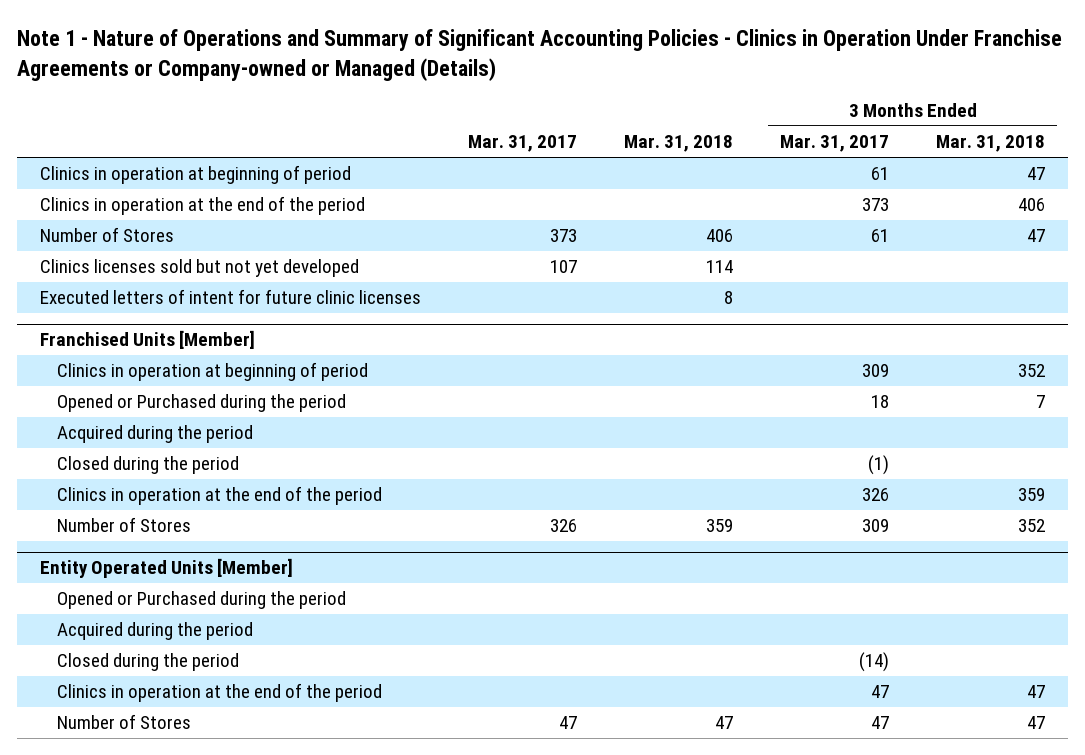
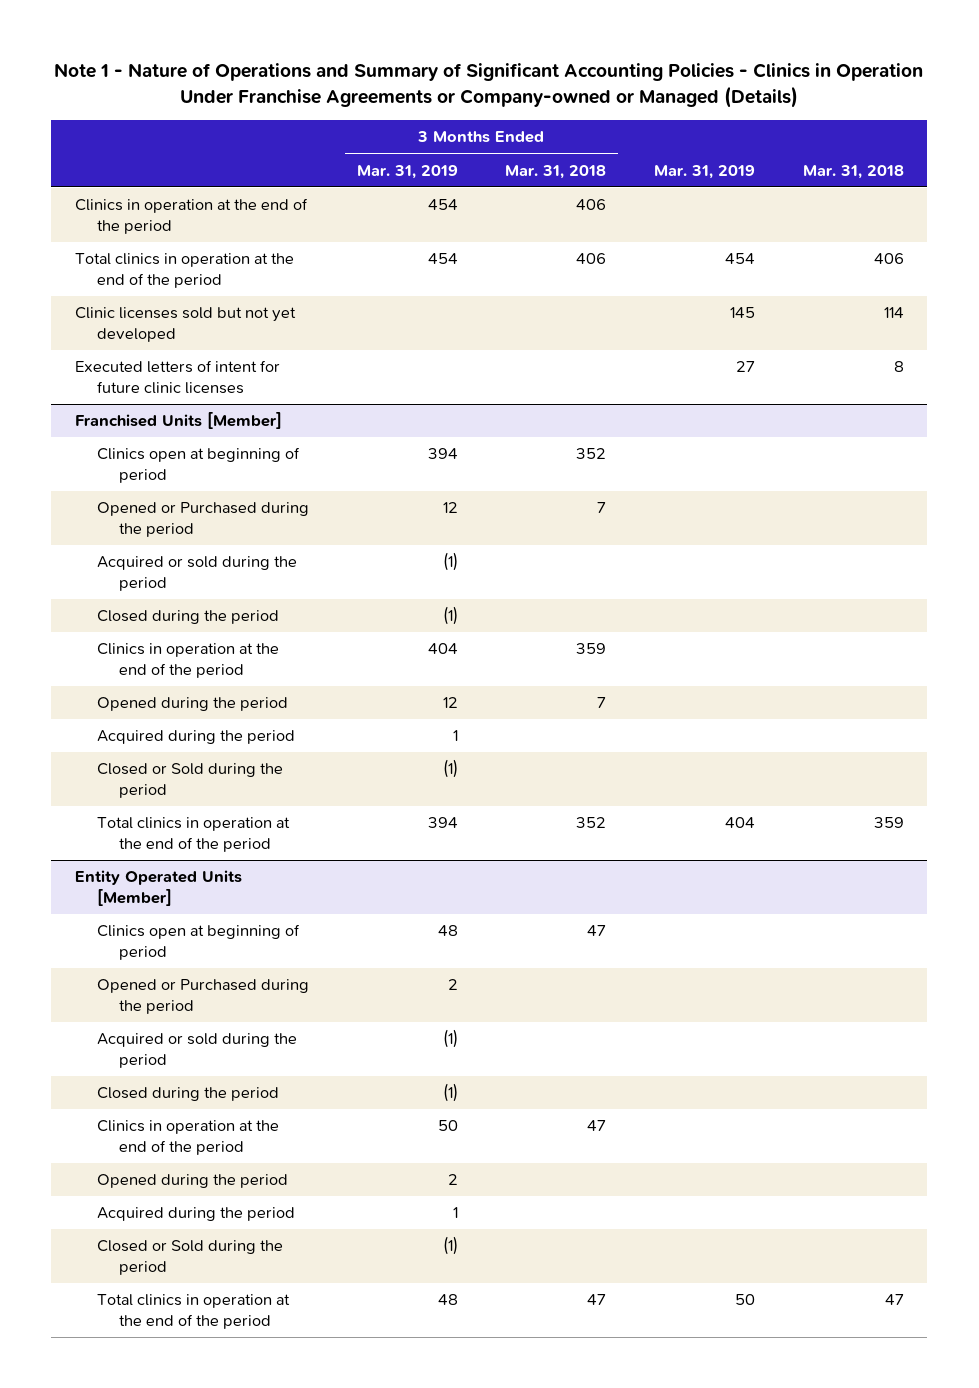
- | Mar. 31, 2017 | Mar. 31, 2018 | 3 Months Ended Mar. 31, 2017 | 3 Months Ended Mar. 31, 2018
+ | 3 Months Ended Mar. 31, 2019 | 3 Months Ended Mar. 31, 2018 | Mar. 31, 2019 | Mar. 31, 2018
- Clinics in operation at beginning of period | | | 61 | 47
- Number of Stores | 373 | 406 | 61 | 47
- Clinics licenses sold but not yet developed | 107 | 114 | |
+ Total clinics in operation at the end of the period | 454 | 406 | 454 | 406
+ Clinic licenses sold but not yet developed | | | 145 | 114
@ Franchised Units [Member]
- Clinics in operation at beginning of period | | | 309 | 352
+ Clinics open at beginning of period | 394 | 352 | |
+ Acquired or sold during the period | (1) | | |
- Number of Stores | 326 | 359 | 309 | 352
+ Opened during the period | 12 | 7 | |
moved down: Acquired during the period | 1 | | |
+ Closed or Sold during the period | (1) | | |
+ Total clinics in operation at the end of the period | 394 | 352 | 404 | 359
@ Entity Operated Units [Member]
+ Clinics open at beginning of period | 48 | 47 | |
+ Acquired or sold during the period | (1) | | |
- Number of Stores | 47 | 47 | 47 | 47
+ Opened during the period | 2 | | |
moved down: Acquired during the period | 1 | | |
+ Closed or Sold during the period | (1) | | |
+ Total clinics in operation at the end of the period | 48 | 47 | 50 | 47

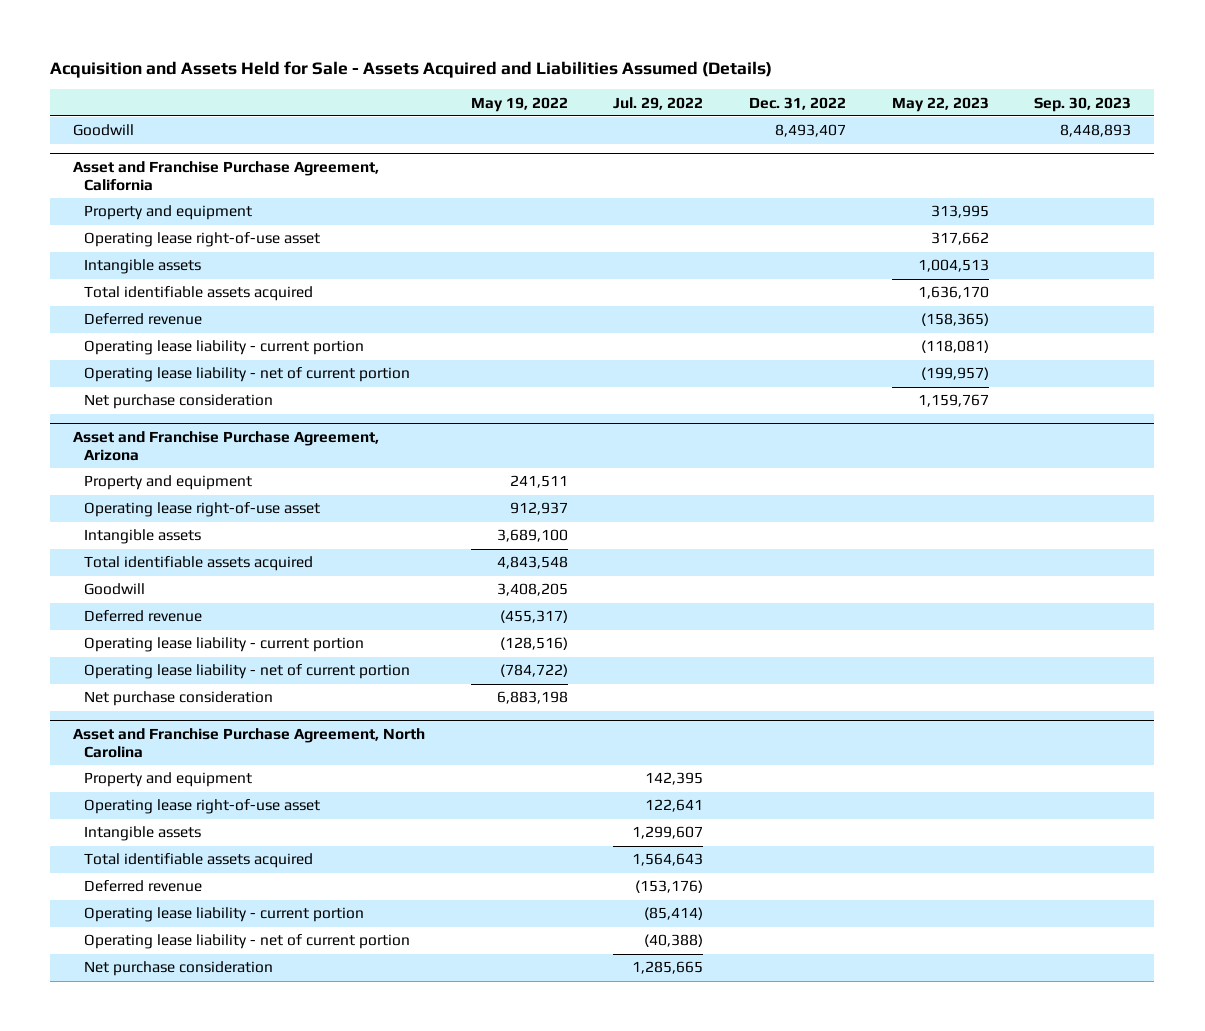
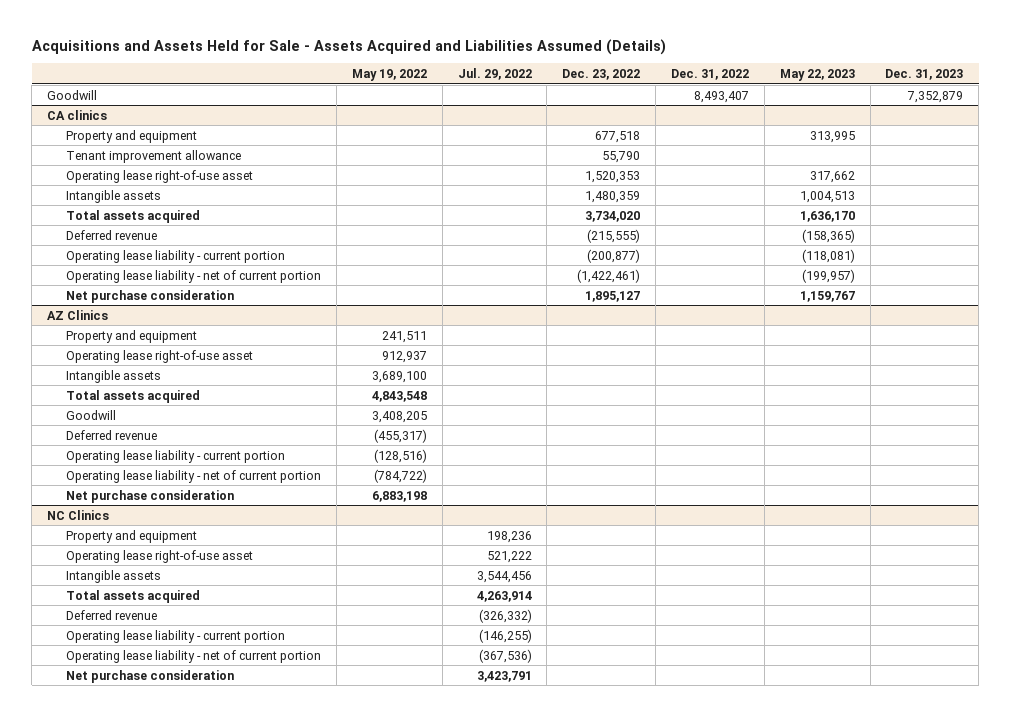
- Acquisition and Assets Held for Sale - Assets Acquired and Liabilities Assumed (Details)
+ Acquisitions and Assets Held for Sale - Assets Acquired and Liabilities Assumed (Details)
- | May 19, 2022 | Jul. 29, 2022 | Dec. 31, 2022 | May 22, 2023 | Sep. 30, 2023
+ | May 19, 2022 | Jul. 29, 2022 | Dec. 23, 2022 | Dec. 31, 2022 | May 22, 2023 | Dec. 31, 2023
- Asset and Franchise Purchase Agreement, California
+ CA clinics
+ Tenant improvement allowance | | | 55,790 | | |
- Total identifiable assets acquired | | | | 1,636,170 |
+ Total assets acquired | | | 3,734,020 | | 1,636,170 |
- Asset and Franchise Purchase Agreement, Arizona
+ AZ Clinics
- Total identifiable assets acquired | 4,843,548 | | | |
+ Total assets acquired | 4,843,548 | | | | |
- Asset and Franchise Purchase Agreement, North Carolina
- Property and equipment | | 142,395 | | |
- Operating lease right-of-use asset | | 122,641 | | |
- Intangible assets | | 1,299,607 | | |
- Total identifiable assets acquired | | 1,564,643 | | |
- Deferred revenue | | (153,176) | | |
- Operating lease liability - current portion | | (85,414) | | |
- Operating lease liability - net of current portion | | (40,388) | | |
- Net purchase consideration | | 1,285,665 | | |
+ NC Clinics
+ Property and equipment | | 198,236 | | | |
+ Operating lease right-of-use asset | | 521,222 | | | |
+ Intangible assets | | 3,544,456 | | | |
+ Total assets acquired | | 4,263,914 | | | |
+ Deferred revenue | | (326,332) | | | |
+ Operating lease liability - current portion | | (146,255) | | | |
+ Operating lease liability - net of current portion | | (367,536) | | | |
+ Net purchase consideration | | 3,423,791 | | | |

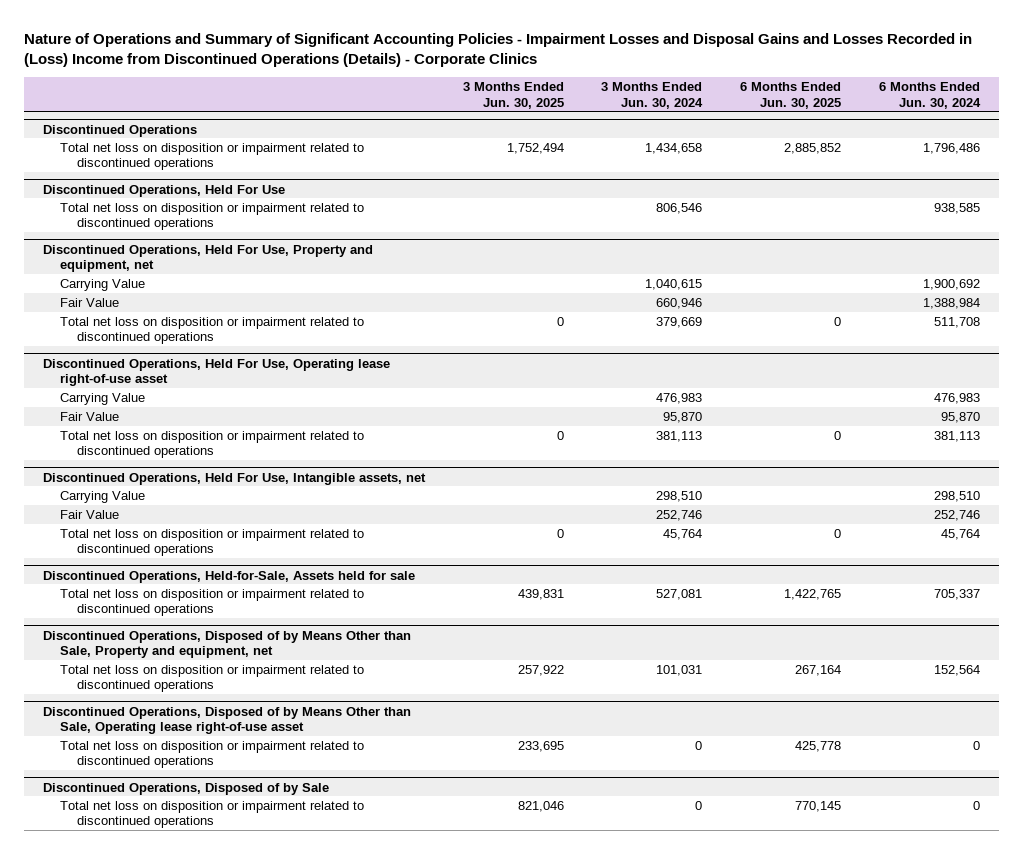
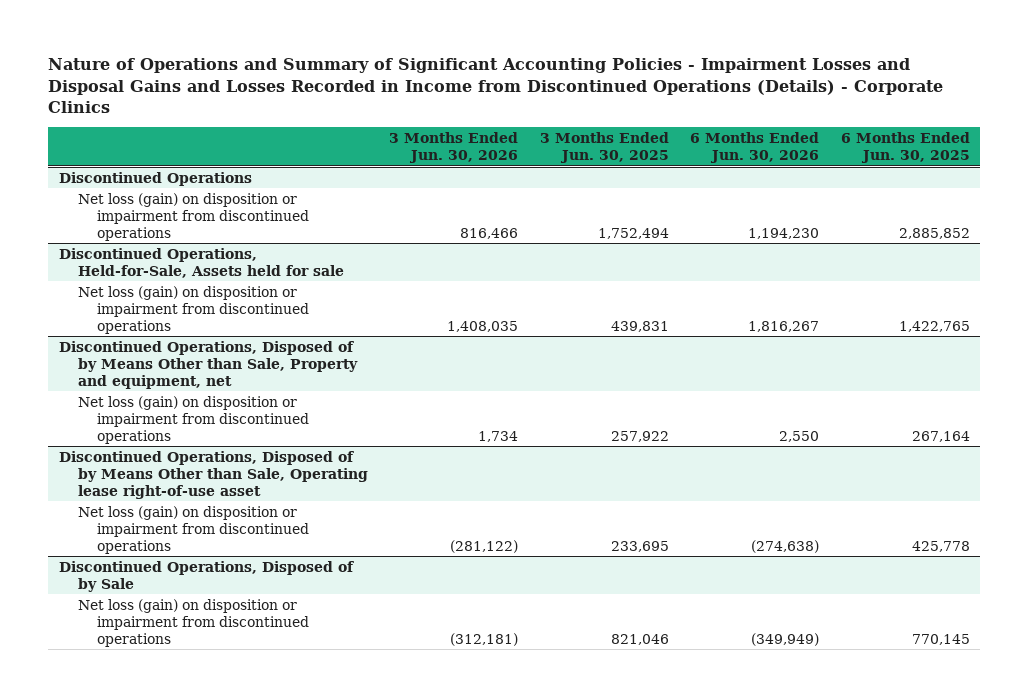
- Nature of Operations and Summary of Significant Accounting Policies - Impairment Losses and Disposal Gains and Losses Recorded in (Loss) Income from Discontinued Operations (Details) - Corporate Clinics
+ Nature of Operations and Summary of Significant Accounting Policies - Impairment Losses and Disposal Gains and Losses Recorded in Income from Discontinued Operations (Details) - Corporate Clinics
- | 3 Months Ended Jun. 30, 2025 | 3 Months Ended Jun. 30, 2024 | 6 Months Ended Jun. 30, 2025 | 6 Months Ended Jun. 30, 2024
+ | 3 Months Ended Jun. 30, 2026 | 3 Months Ended Jun. 30, 2025 | 6 Months Ended Jun. 30, 2026 | 6 Months Ended Jun. 30, 2025
@ Discontinued Operations
- Total net loss on disposition or impairment related to discontinued operations | 1,752,494 | 1,434,658 | 2,885,852 | 1,796,486
- Discontinued Operations, Held For Use
- Total net loss on disposition or impairment related to discontinued operations | | 806,546 | | 938,585
- Discontinued Operations, Held For Use, Property and equipment, net
- Carrying Value | | 1,040,615 | | 1,900,692
- Fair Value | | 660,946 | | 1,388,984
- Total net loss on disposition or impairment related to discontinued operations | 0 | 379,669 | 0 | 511,708
- Discontinued Operations, Held For Use, Operating lease right-of-use asset
- Carrying Value | | 476,983 | | 476,983
- Fair Value | | 95,870 | | 95,870
- Total net loss on disposition or impairment related to discontinued operations | 0 | 381,113 | 0 | 381,113
- Discontinued Operations, Held For Use, Intangible assets, net
- Carrying Value | | 298,510 | | 298,510
- Fair Value | | 252,746 | | 252,746
- Total net loss on disposition or impairment related to discontinued operations | 0 | 45,764 | 0 | 45,764
@ Discontinued Operations
+ Net loss (gain) on disposition or impairment from discontinued operations | 816,466 | 1,752,494 | 1,194,230 | 2,885,852
@ Discontinued Operations, Held-for-Sale, Assets held for sale
- Total net loss on disposition or impairment related to discontinued operations | 439,831 | 527,081 | 1,422,765 | 705,337
+ Net loss (gain) on disposition or impairment from discontinued operations | 1,408,035 | 439,831 | 1,816,267 | 1,422,765
@ Discontinued Operations, Disposed of by Means Other than Sale, Property and equipment, net
- Total net loss on disposition or impairment related to discontinued operations | 257,922 | 101,031 | 267,164 | 152,564
+ Net loss (gain) on disposition or impairment from discontinued operations | 1,734 | 257,922 | 2,550 | 267,164
@ Discontinued Operations, Disposed of by Means Other than Sale, Operating lease right-of-use asset
- Total net loss on disposition or impairment related to discontinued operations | 233,695 | 0 | 425,778 | 0
+ Net loss (gain) on disposition or impairment from discontinued operations | (281,122) | 233,695 | (274,638) | 425,778
@ Discontinued Operations, Disposed of by Sale
- Total net loss on disposition or impairment related to discontinued operations | 821,046 | 0 | 770,145 | 0
+ Net loss (gain) on disposition or impairment from discontinued operations | (312,181) | 821,046 | (349,949) | 770,145

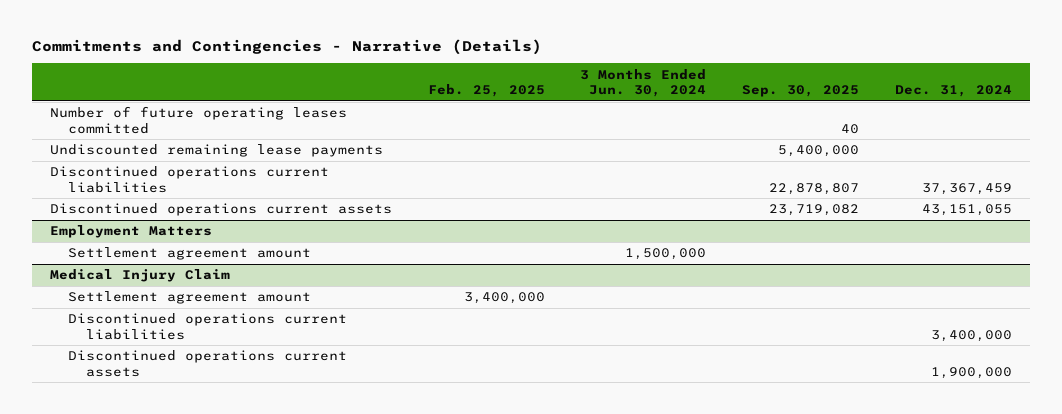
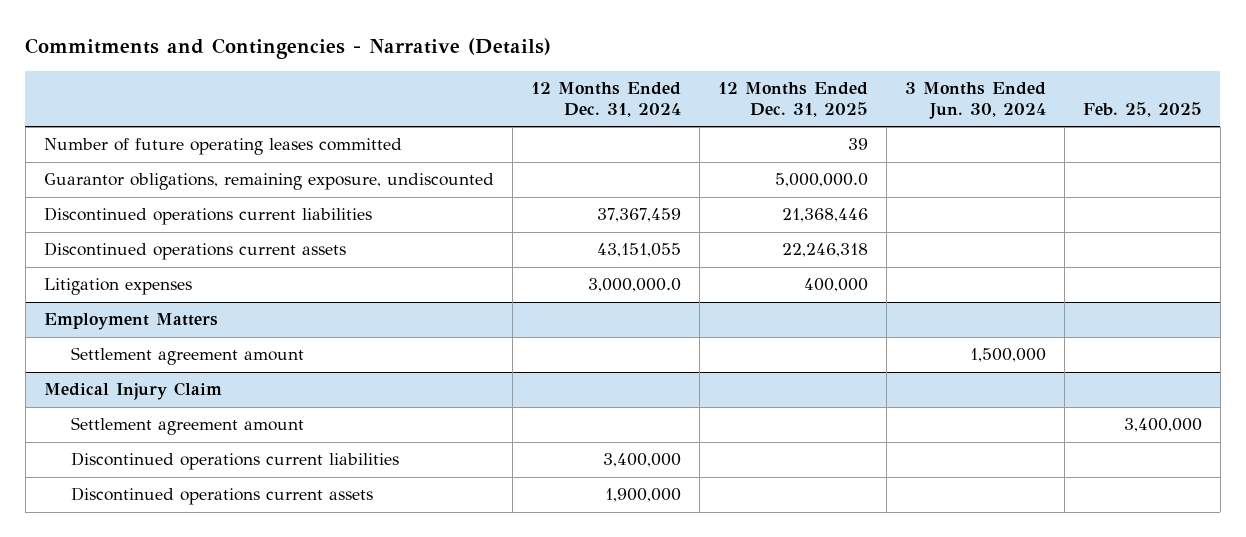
- | Feb. 25, 2025 | 3 Months Ended Jun. 30, 2024 | Sep. 30, 2025 | Dec. 31, 2024
+ | 12 Months Ended Dec. 31, 2024 | 12 Months Ended Dec. 31, 2025 | 3 Months Ended Jun. 30, 2024 | Feb. 25, 2025
- Undiscounted remaining lease payments | | | 5,400,000 |
+ Guarantor obligations, remaining exposure, undiscounted | | 5,000,000.0 | |
+ Litigation expenses | 3,000,000.0 | 400,000 | |

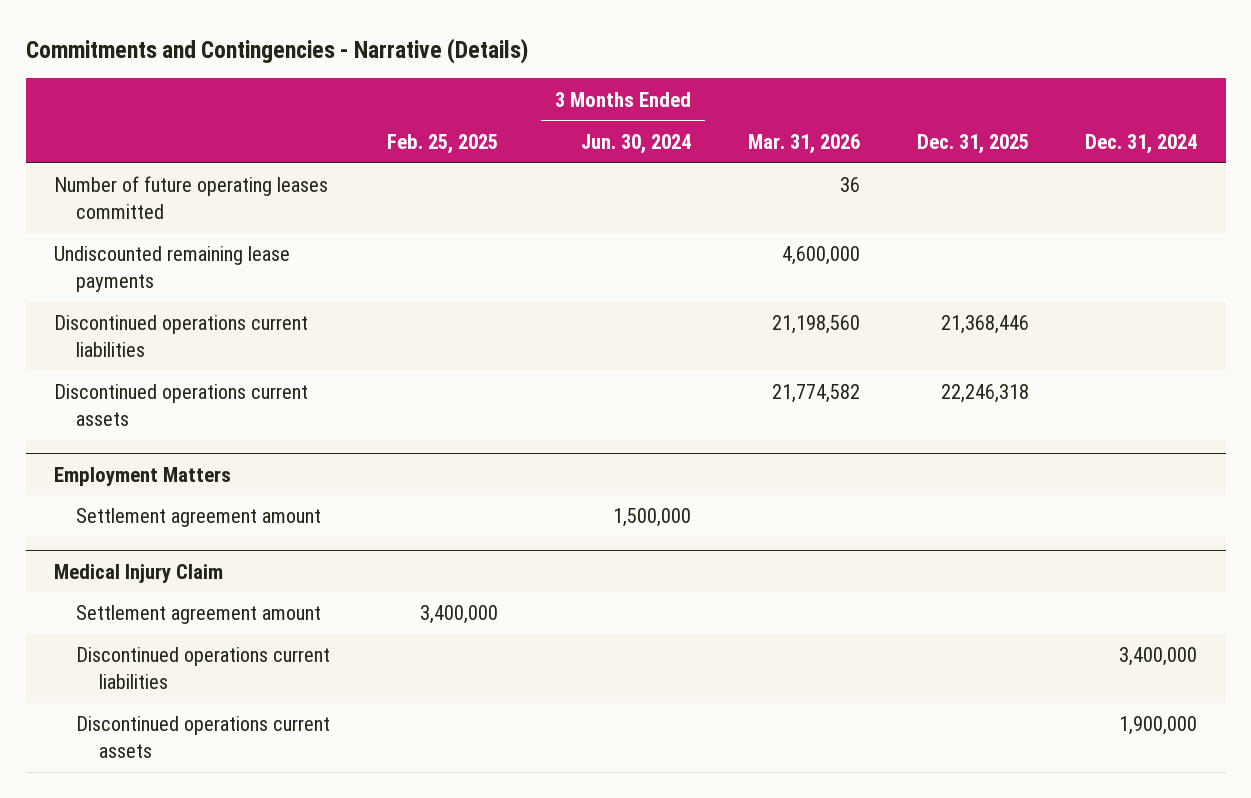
- | 12 Months Ended Dec. 31, 2024 | 12 Months Ended Dec. 31, 2025 | 3 Months Ended Jun. 30, 2024 | Feb. 25, 2025
+ | Feb. 25, 2025 | 3 Months Ended Jun. 30, 2024 | Mar. 31, 2026 | Dec. 31, 2025 | Dec. 31, 2024
- Guarantor obligations, remaining exposure, undiscounted | | 5,000,000.0 | |
+ Undiscounted remaining lease payments | | | 4,600,000 | |
- Litigation expenses | 3,000,000.0 | 400,000 | |

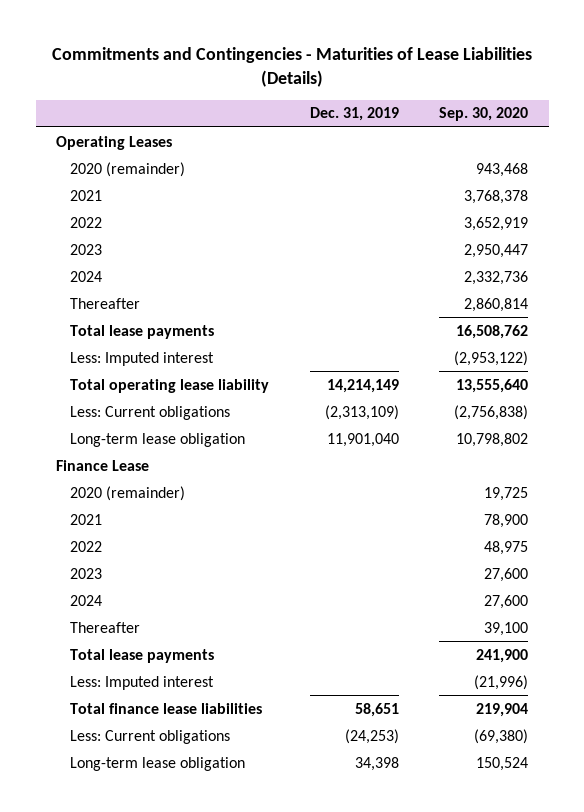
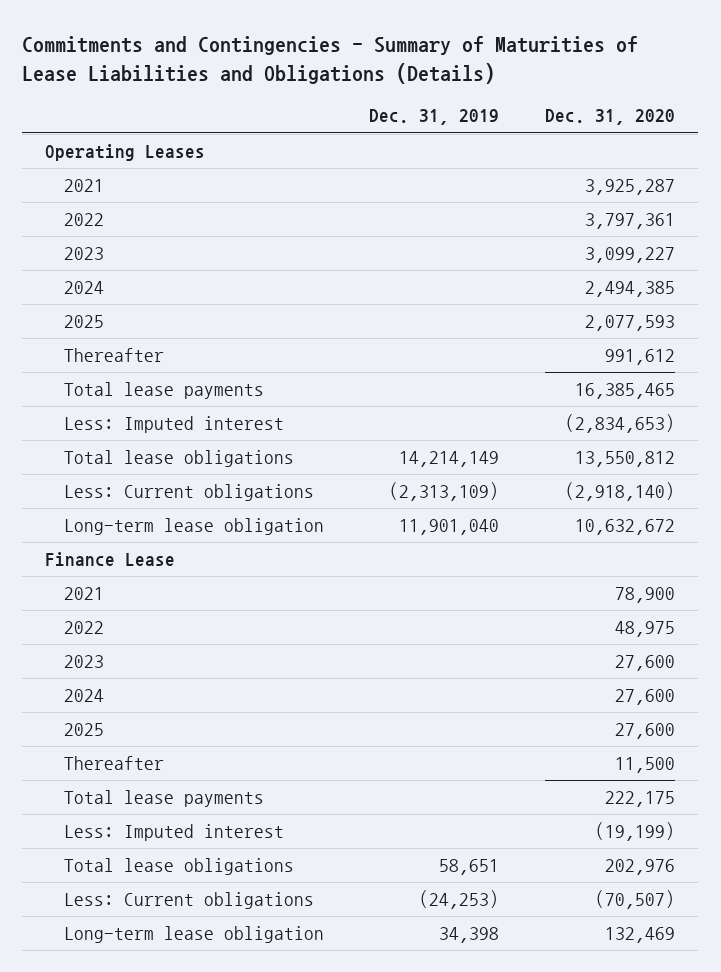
- Commitments and Contingencies - Maturities of Lease Liabilities (Details)
+ Commitments and Contingencies - Summary of Maturities of Lease Liabilities and Obligations (Details)
- | Dec. 31, 2019 | Sep. 30, 2020
+ | Dec. 31, 2019 | Dec. 31, 2020
- 2020 (remainder) | | 943,468
+ 2025 | | 2,077,593
- Total operating lease liability | 14,214,149 | 13,555,640
+ Total lease obligations | 14,214,149 | 13,550,812
- 2020 (remainder) | | 19,725
+ 2025 | | 27,600
- Total finance lease liabilities | 58,651 | 219,904
+ Total lease obligations | 58,651 | 202,976

